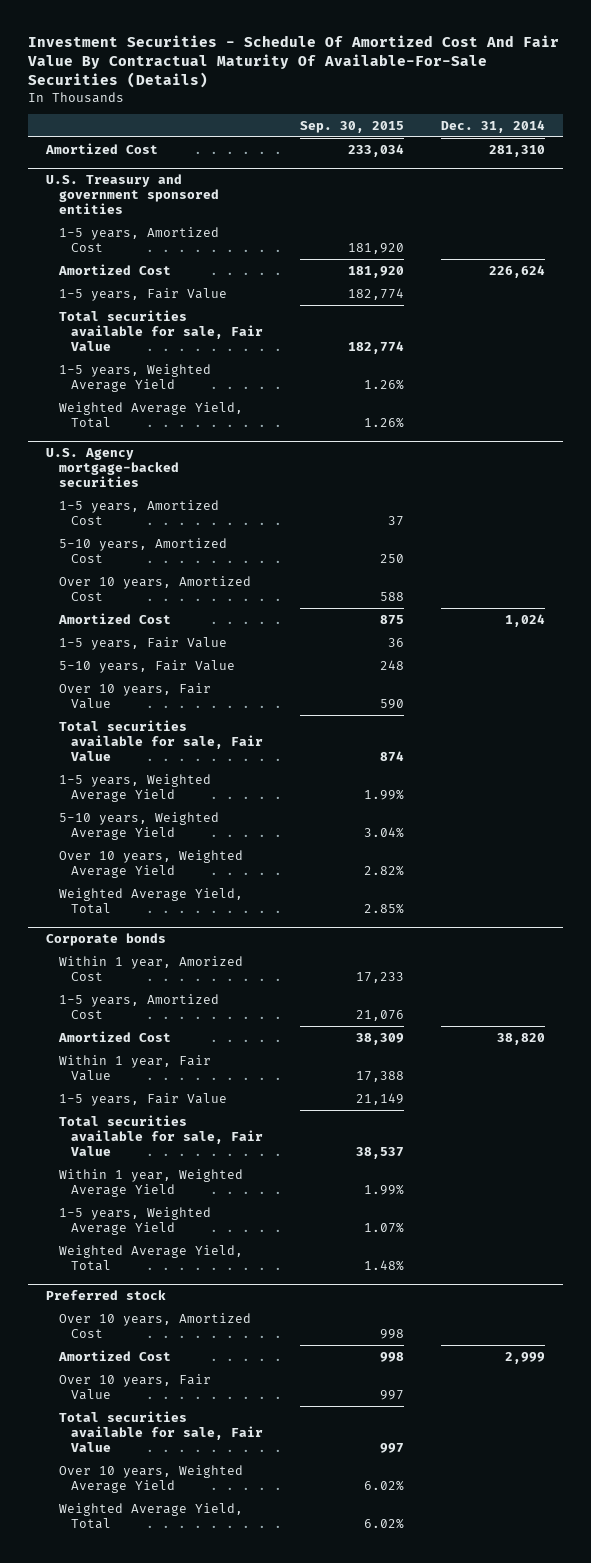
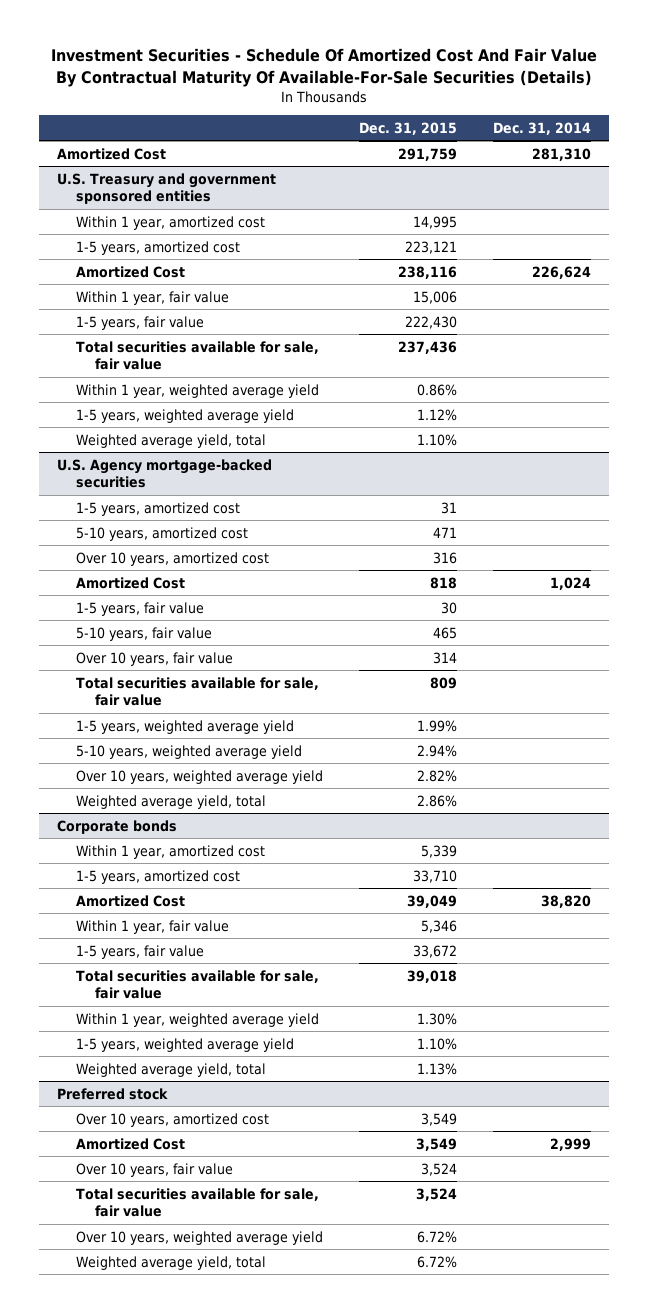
- | Sep. 30, 2015 | Dec. 31, 2014
+ | Dec. 31, 2015 | Dec. 31, 2014
@ U.S. Treasury and government sponsored entities
- 1-5 years, Amortized Cost | 181,920 |
+ Within 1 year, amortized cost | 14,995 |
+ 1-5 years, amortized cost | 223,121 |
- 1-5 years, Fair Value | 182,774 |
- Total securities available for sale, Fair Value | 182,774 |
- 1-5 years, Weighted Average Yield | 1.26% |
- Weighted Average Yield, Total | 1.26% |
+ Within 1 year, fair value | 15,006 |
+ 1-5 years, fair value | 222,430 |
+ Total securities available for sale, fair value | 237,436 |
+ Within 1 year, weighted average yield | 0.86% |
+ 1-5 years, weighted average yield | 1.12% |
+ Weighted average yield, total | 1.10% |
@ U.S. Agency mortgage-backed securities
- 1-5 years, Amortized Cost | 37 |
- 5-10 years, Amortized Cost | 250 |
- Over 10 years, Amortized Cost | 588 |
+ 1-5 years, amortized cost | 31 |
+ 5-10 years, amortized cost | 471 |
+ Over 10 years, amortized cost | 316 |
- 1-5 years, Fair Value | 36 |
- 5-10 years, Fair Value | 248 |
- Over 10 years, Fair Value | 590 |
- Total securities available for sale, Fair Value | 874 |
- 1-5 years, Weighted Average Yield | 1.99% |
- 5-10 years, Weighted Average Yield | 3.04% |
- Over 10 years, Weighted Average Yield | 2.82% |
- Weighted Average Yield, Total | 2.85% |
+ 1-5 years, fair value | 30 |
+ 5-10 years, fair value | 465 |
+ Over 10 years, fair value | 314 |
+ Total securities available for sale, fair value | 809 |
+ 1-5 years, weighted average yield | 1.99% |
+ 5-10 years, weighted average yield | 2.94% |
+ Over 10 years, weighted average yield | 2.82% |
+ Weighted average yield, total | 2.86% |
@ Corporate bonds
- Within 1 year, Amorized Cost | 17,233 |
- 1-5 years, Amortized Cost | 21,076 |
+ Within 1 year, amortized cost | 5,339 |
+ 1-5 years, amortized cost | 33,710 |
- Within 1 year, Fair Value | 17,388 |
- 1-5 years, Fair Value | 21,149 |
- Total securities available for sale, Fair Value | 38,537 |
- Within 1 year, Weighted Average Yield | 1.99% |
- 1-5 years, Weighted Average Yield | 1.07% |
- Weighted Average Yield, Total | 1.48% |
+ Within 1 year, fair value | 5,346 |
+ 1-5 years, fair value | 33,672 |
+ Total securities available for sale, fair value | 39,018 |
+ Within 1 year, weighted average yield | 1.30% |
+ 1-5 years, weighted average yield | 1.10% |
+ Weighted average yield, total | 1.13% |
@ Preferred stock
- Over 10 years, Amortized Cost | 998 |
+ Over 10 years, amortized cost | 3,549 |
- Over 10 years, Fair Value | 997 |
- Total securities available for sale, Fair Value | 997 |
- Over 10 years, Weighted Average Yield | 6.02% |
- Weighted Average Yield, Total | 6.02% |
+ Over 10 years, fair value | 3,524 |
+ Total securities available for sale, fair value | 3,524 |
+ Over 10 years, weighted average yield | 6.72% |
+ Weighted average yield, total | 6.72% |

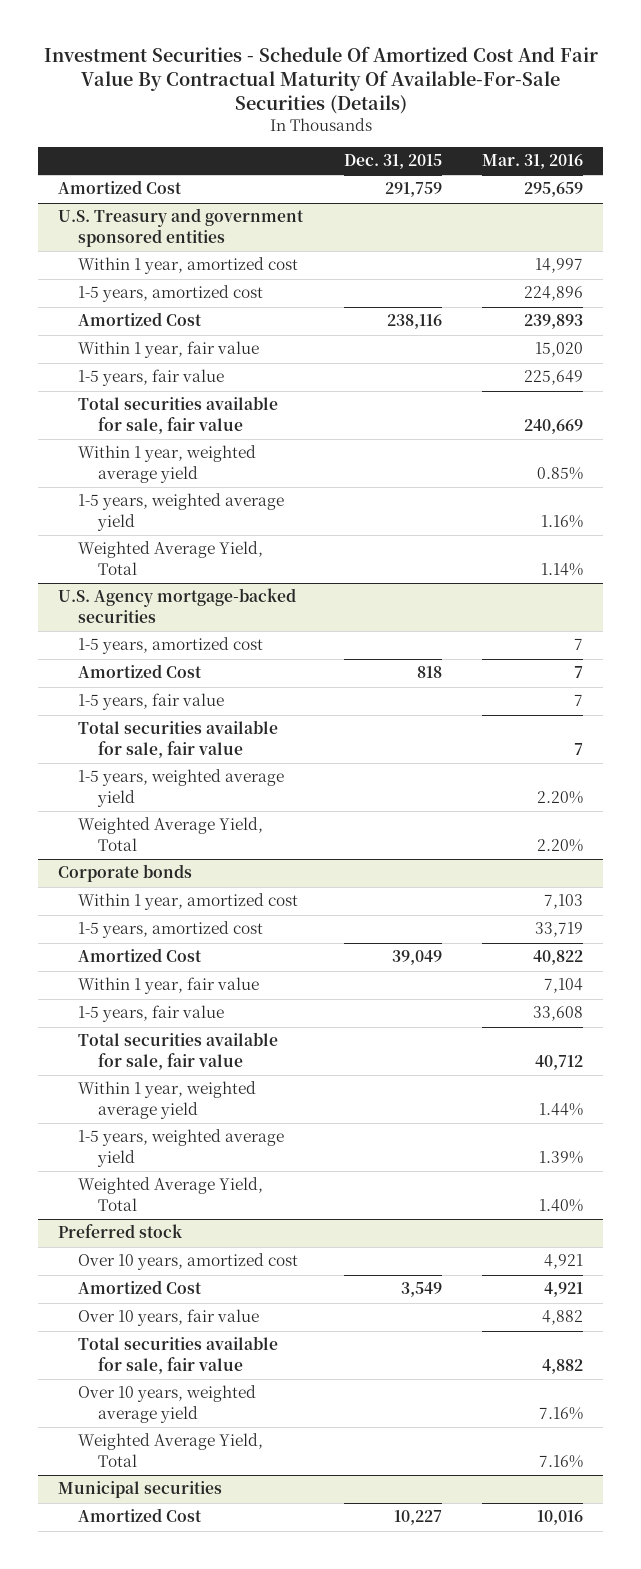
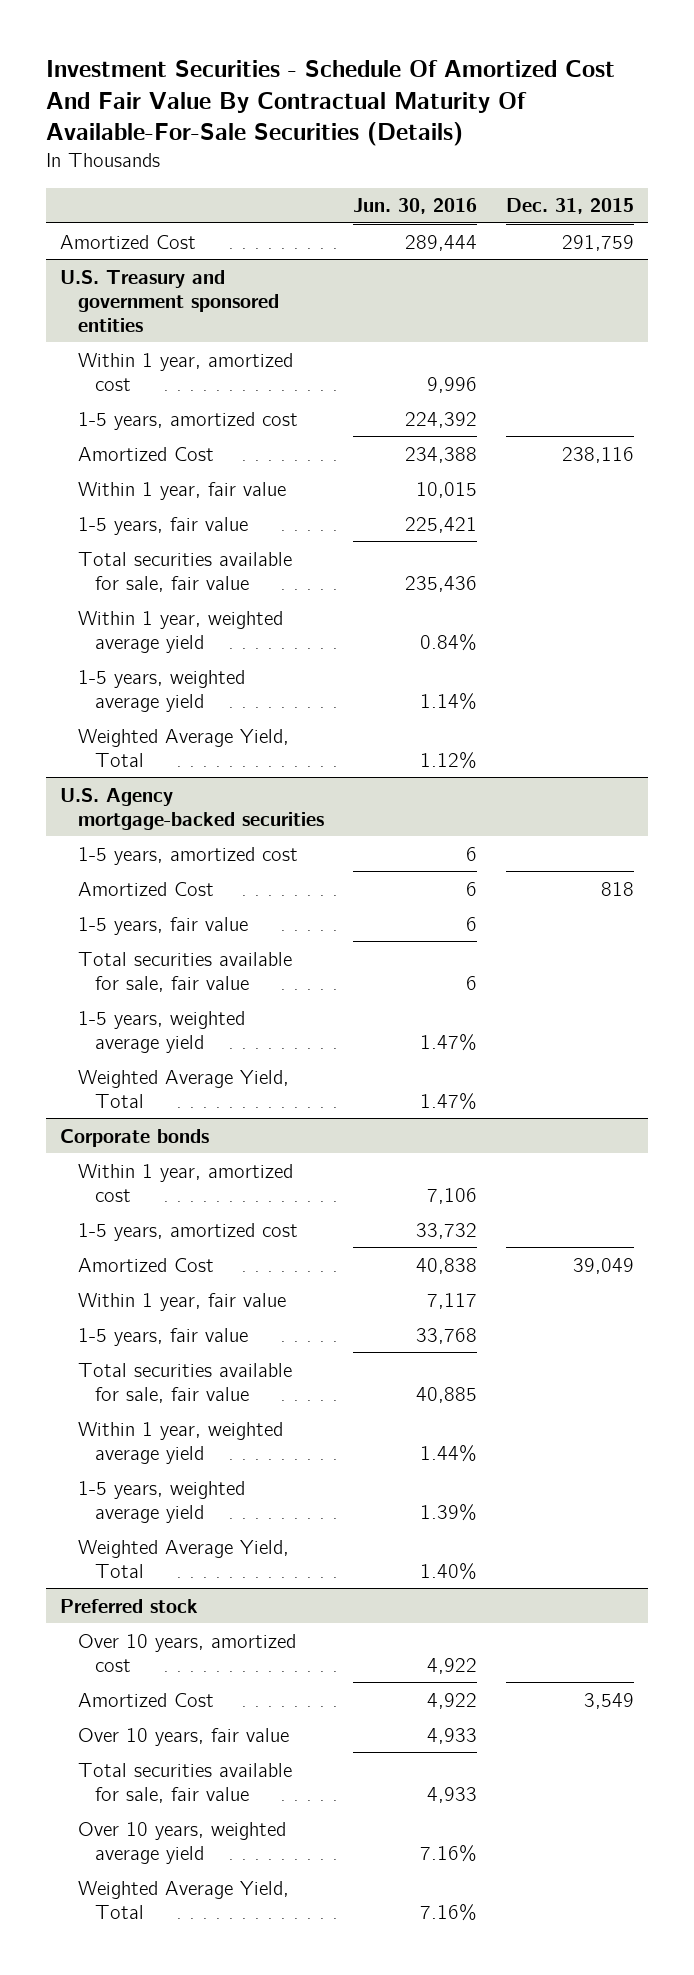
- | Dec. 31, 2015 | Mar. 31, 2016
+ | Jun. 30, 2016 | Dec. 31, 2015
- Municipal securities
- Amortized Cost | 10,227 | 10,016

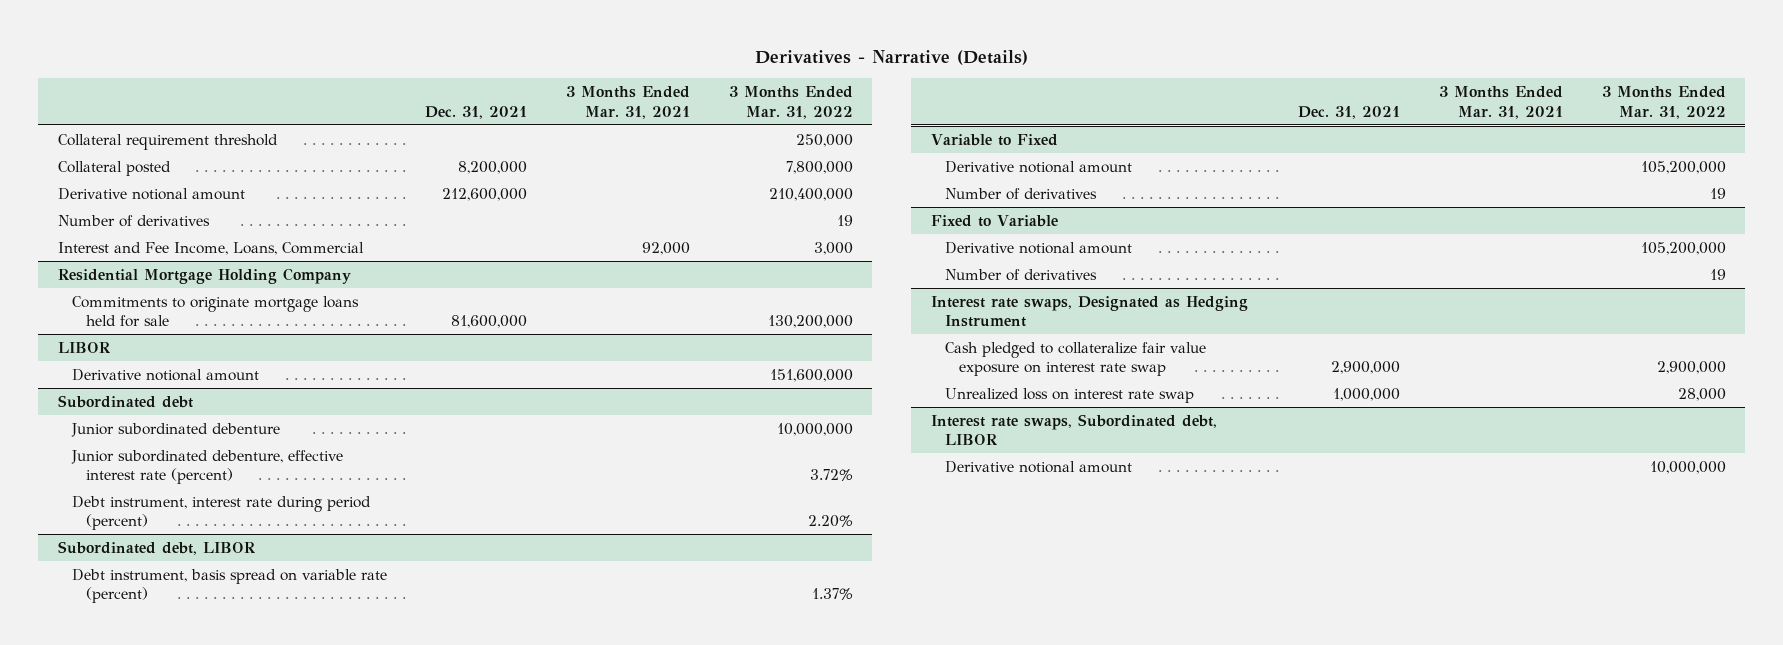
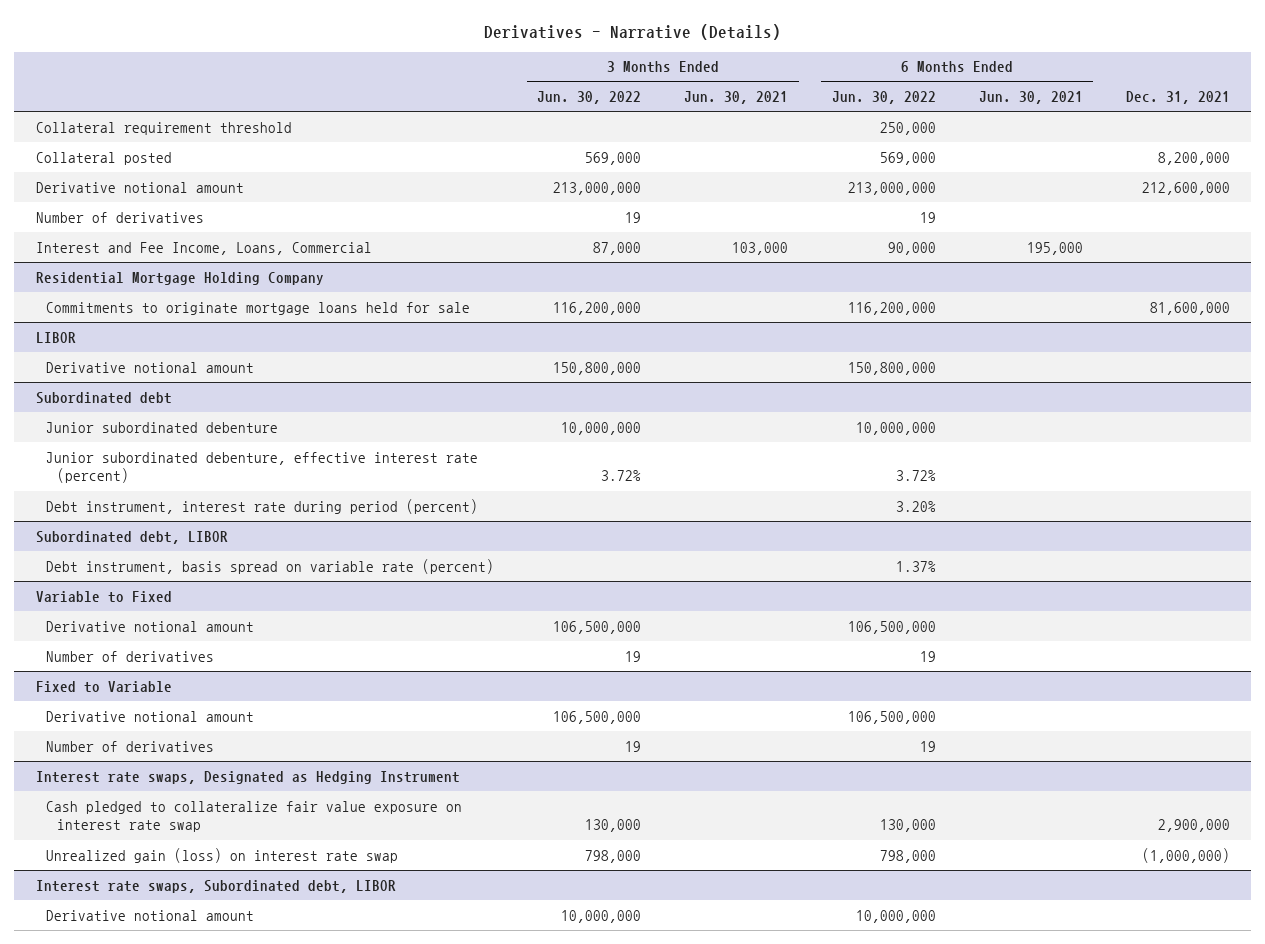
- | Dec. 31, 2021 | 3 Months Ended Mar. 31, 2021 | 3 Months Ended Mar. 31, 2022
+ | 3 Months Ended Jun. 30, 2022 | 3 Months Ended Jun. 30, 2021 | 6 Months Ended Jun. 30, 2022 | 6 Months Ended Jun. 30, 2021 | Dec. 31, 2021
@ Interest rate swaps, Designated as Hedging Instrument
- Unrealized loss on interest rate swap | 1,000,000 | | 28,000
+ Unrealized gain (loss) on interest rate swap | 798,000 | | 798,000 | | (1,000,000)

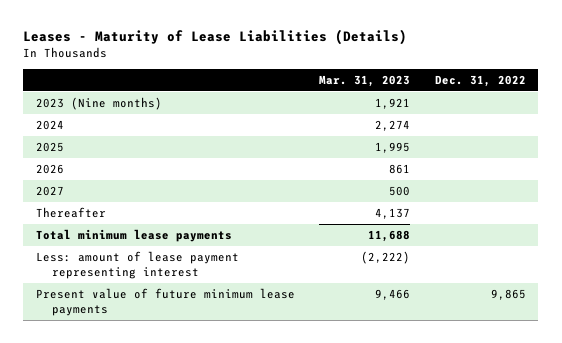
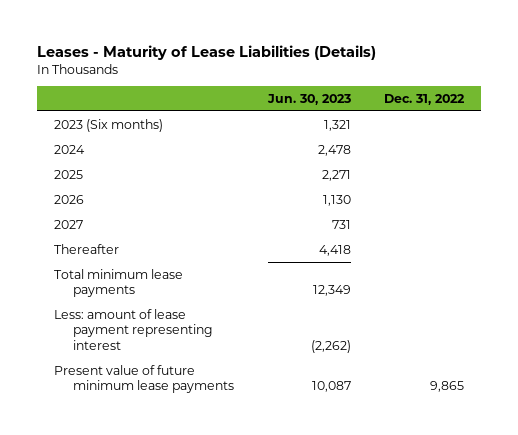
- | Mar. 31, 2023 | Dec. 31, 2022
+ | Jun. 30, 2023 | Dec. 31, 2022
- 2023 (Nine months) | 1,921 |
+ 2023 (Six months) | 1,321 |

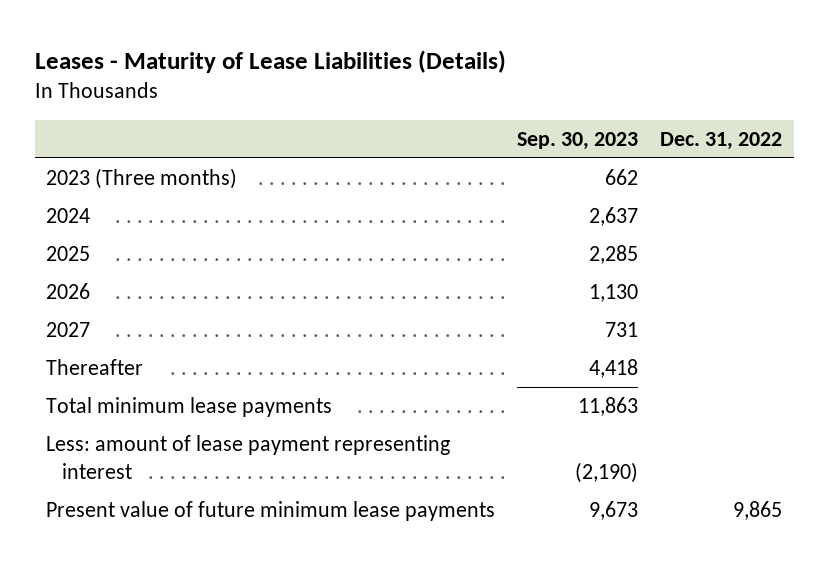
- | Jun. 30, 2023 | Dec. 31, 2022
+ | Sep. 30, 2023 | Dec. 31, 2022
- 2023 (Six months) | 1,321 |
+ 2023 (Three months) | 662 |

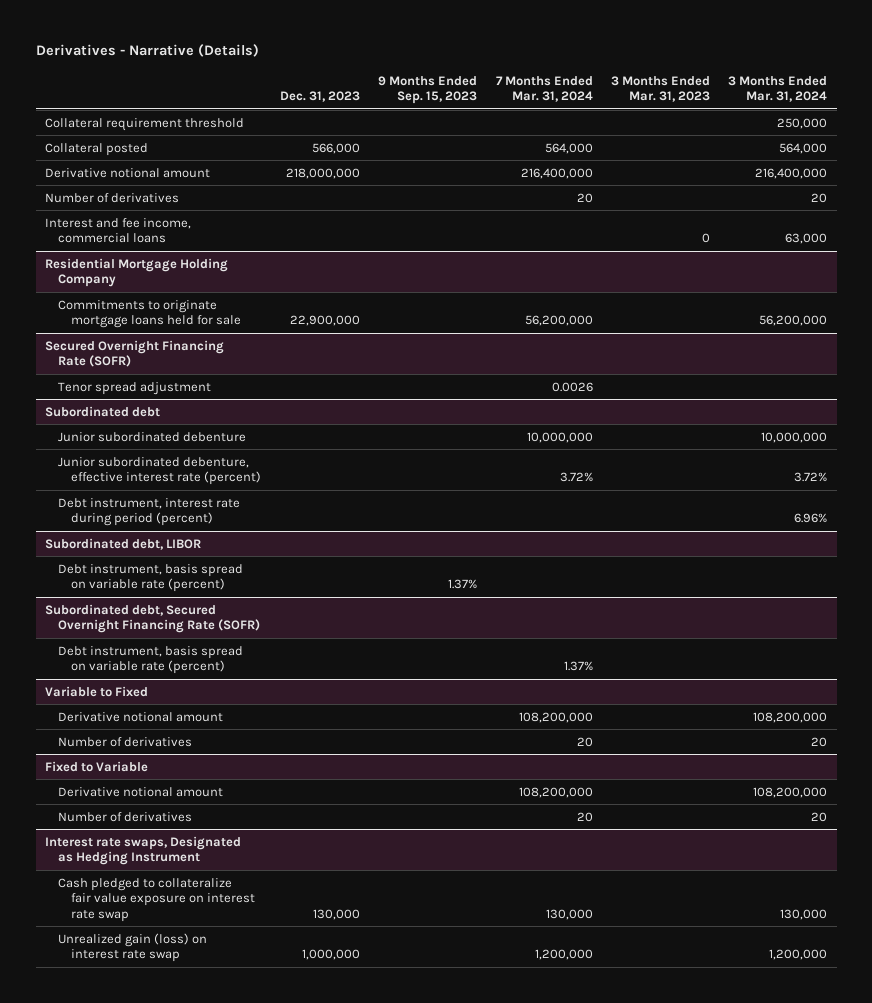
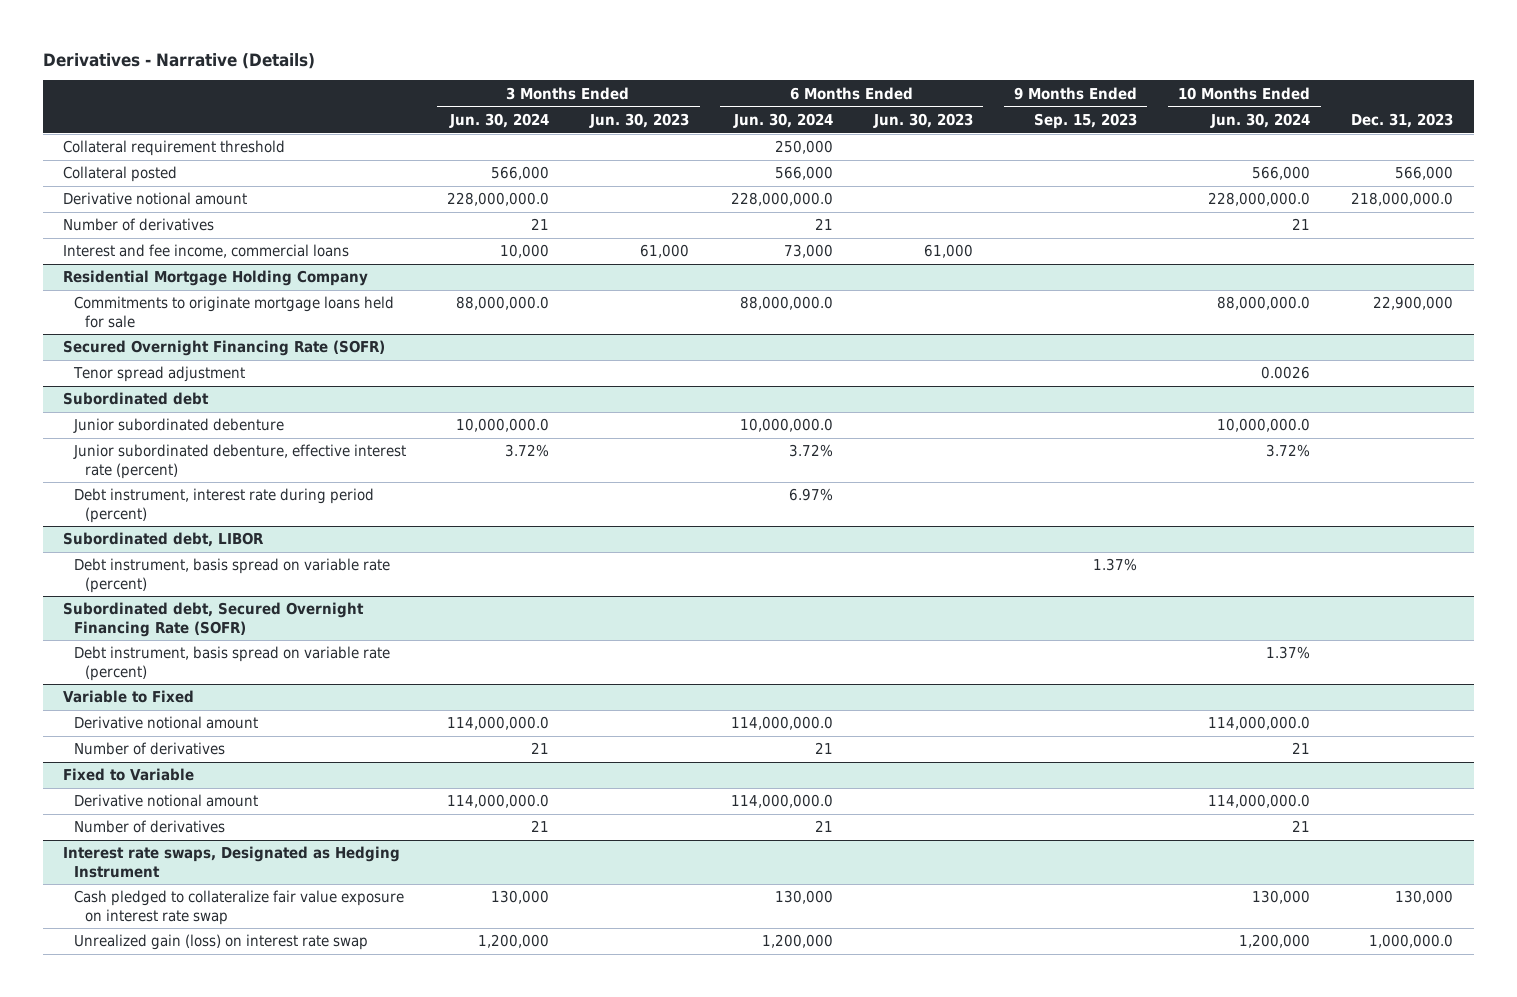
- | Dec. 31, 2023 | 9 Months Ended Sep. 15, 2023 | 7 Months Ended Mar. 31, 2024 | 3 Months Ended Mar. 31, 2023 | 3 Months Ended Mar. 31, 2024
+ | 3 Months Ended Jun. 30, 2024 | 3 Months Ended Jun. 30, 2023 | 6 Months Ended Jun. 30, 2024 | 6 Months Ended Jun. 30, 2023 | 9 Months Ended Sep. 15, 2023 | 10 Months Ended Jun. 30, 2024 | Dec. 31, 2023
- Derivative notional amount | 218,000,000 | | 216,400,000 | | 216,400,000
+ Derivative notional amount | 228,000,000.0 | | 228,000,000.0 | | | 228,000,000.0 | 218,000,000.0
@ Interest rate swaps, Designated as Hedging Instrument
- Unrealized gain (loss) on interest rate swap | 1,000,000 | | 1,200,000 | | 1,200,000
+ Unrealized gain (loss) on interest rate swap | 1,200,000 | | 1,200,000 | | | 1,200,000 | 1,000,000.0

